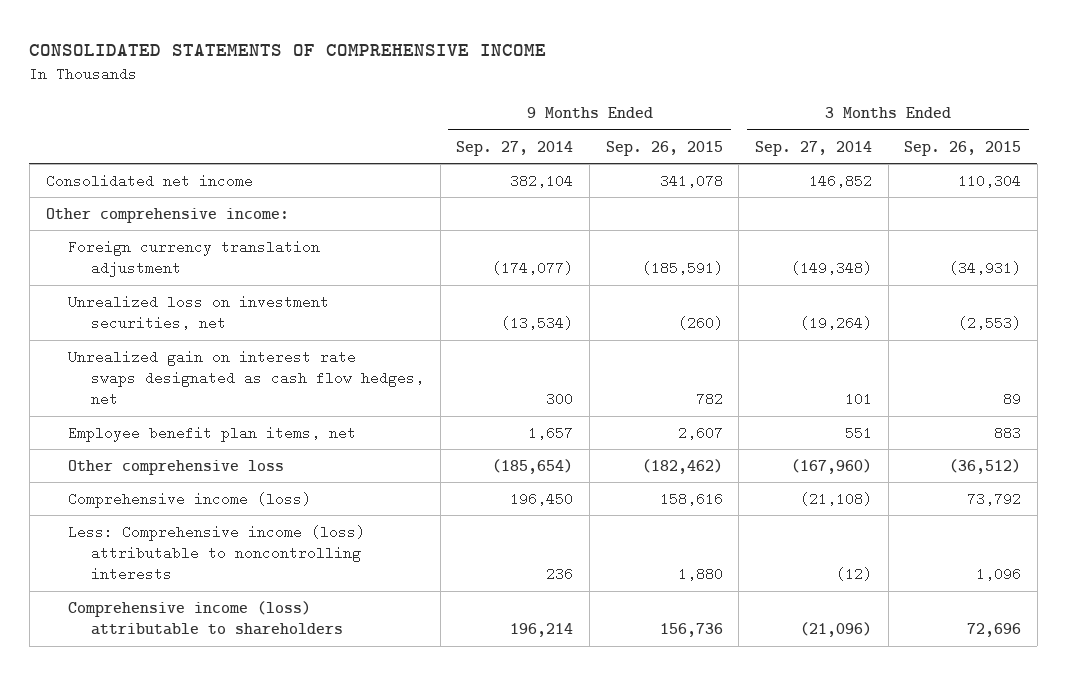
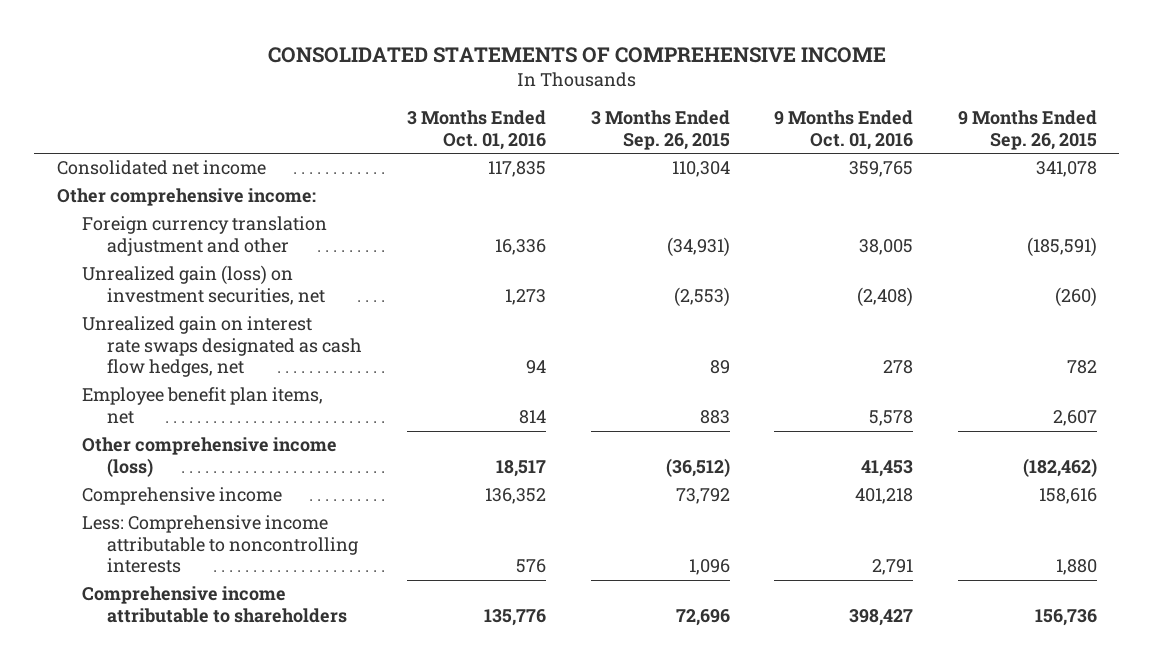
- | 9 Months Ended Sep. 27, 2014 | 9 Months Ended Sep. 26, 2015 | 3 Months Ended Sep. 27, 2014 | 3 Months Ended Sep. 26, 2015
+ | 3 Months Ended Oct. 01, 2016 | 3 Months Ended Sep. 26, 2015 | 9 Months Ended Oct. 01, 2016 | 9 Months Ended Sep. 26, 2015
- Foreign currency translation adjustment | (174,077) | (185,591) | (149,348) | (34,931)
- Unrealized loss on investment securities, net | (13,534) | (260) | (19,264) | (2,553)
+ Foreign currency translation adjustment and other | 16,336 | (34,931) | 38,005 | (185,591)
+ Unrealized gain (loss) on investment securities, net | 1,273 | (2,553) | (2,408) | (260)
- Other comprehensive loss | (185,654) | (182,462) | (167,960) | (36,512)
- Comprehensive income (loss) | 196,450 | 158,616 | (21,108) | 73,792
- Less: Comprehensive income (loss) attributable to noncontrolling interests | 236 | 1,880 | (12) | 1,096
- Comprehensive income (loss) attributable to shareholders | 196,214 | 156,736 | (21,096) | 72,696
+ Other comprehensive income (loss) | 18,517 | (36,512) | 41,453 | (182,462)
+ Comprehensive income | 136,352 | 73,792 | 401,218 | 158,616
+ Less: Comprehensive income attributable to noncontrolling interests | 576 | 1,096 | 2,791 | 1,880
+ Comprehensive income attributable to shareholders | 135,776 | 72,696 | 398,427 | 156,736

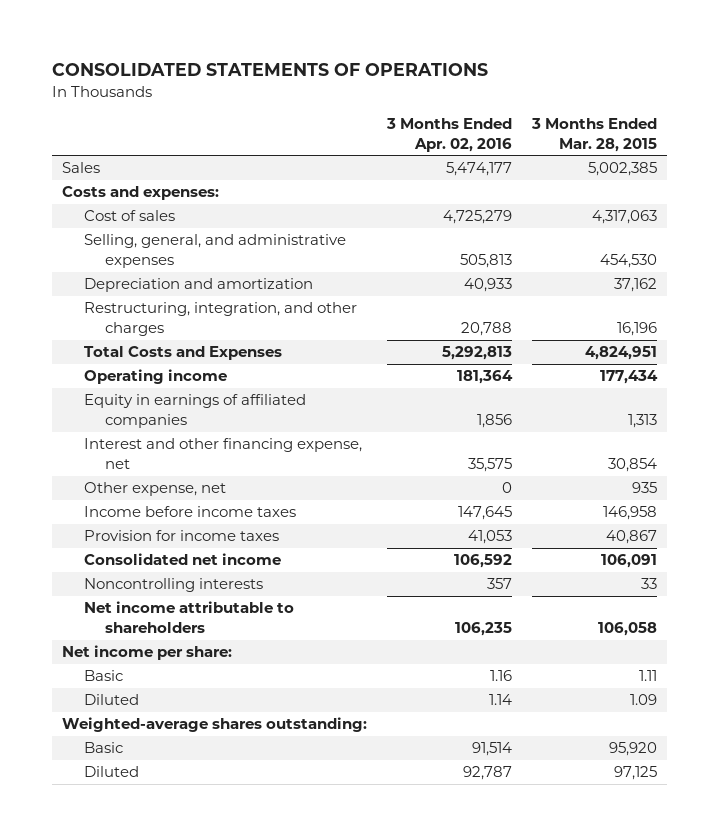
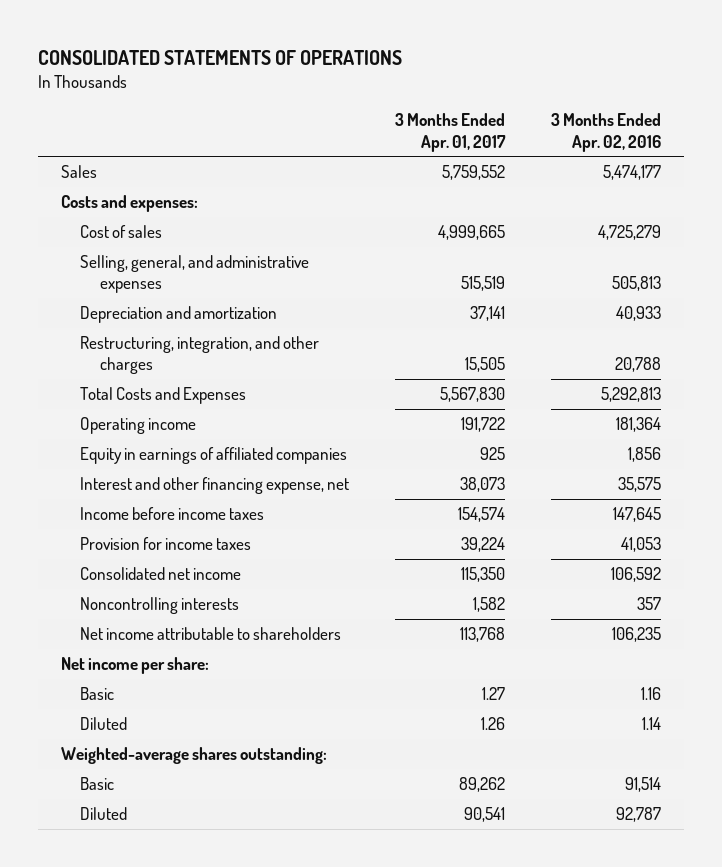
- | 3 Months Ended Apr. 02, 2016 | 3 Months Ended Mar. 28, 2015
+ | 3 Months Ended Apr. 01, 2017 | 3 Months Ended Apr. 02, 2016
- Other expense, net | 0 | 935

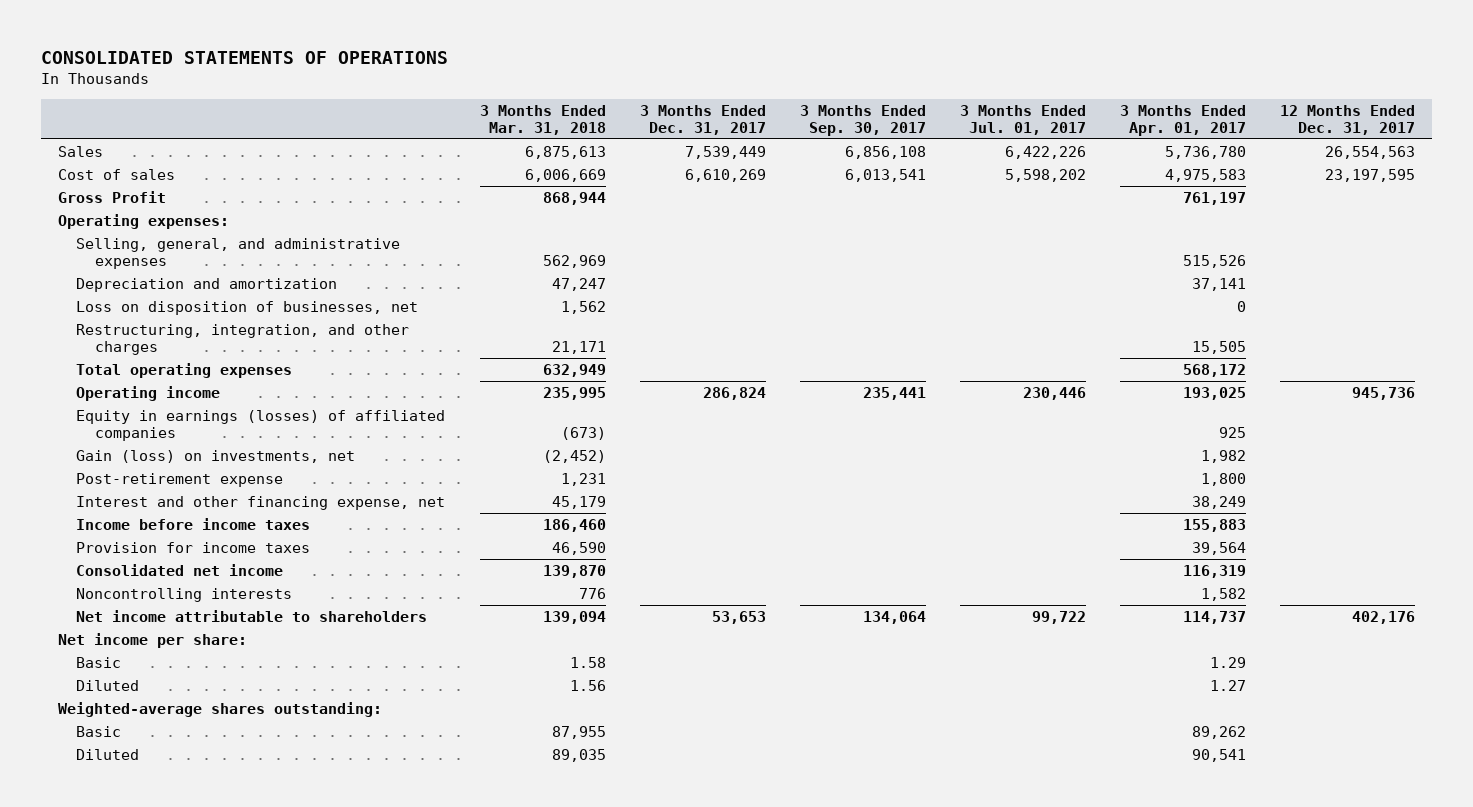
- | 3 Months Ended Apr. 01, 2017 | 3 Months Ended Apr. 02, 2016
+ | 3 Months Ended Mar. 31, 2018 | 3 Months Ended Dec. 31, 2017 | 3 Months Ended Sep. 30, 2017 | 3 Months Ended Jul. 01, 2017 | 3 Months Ended Apr. 01, 2017 | 12 Months Ended Dec. 31, 2017
- Sales | 5,759,552 | 5,474,177
- Costs and expenses:
- Cost of sales | 4,999,665 | 4,725,279
- Selling, general, and administrative expenses | 515,519 | 505,813
+ Sales | 6,875,613 | 7,539,449 | 6,856,108 | 6,422,226 | 5,736,780 | 26,554,563
+ Cost of sales | 6,006,669 | 6,610,269 | 6,013,541 | 5,598,202 | 4,975,583 | 23,197,595
+ Gross Profit | 868,944 | | | | 761,197 |
+ Operating expenses:
+ Selling, general, and administrative expenses | 562,969 | | | | 515,526 |
+ Loss on disposition of businesses, net | 1,562 | | | | 0 |
- Total Costs and Expenses | 5,567,830 | 5,292,813
- Operating income | 191,722 | 181,364
- Equity in earnings of affiliated companies | 925 | 1,856
- Interest and other financing expense, net | 38,073 | 35,575
- Income before income taxes | 154,574 | 147,645
- Provision for income taxes | 39,224 | 41,053
- Consolidated net income | 115,350 | 106,592
+ Total operating expenses | 632,949 | | | | 568,172 |
+ Operating income | 235,995 | 286,824 | 235,441 | 230,446 | 193,025 | 945,736
+ Equity in earnings (losses) of affiliated companies | (673) | | | | 925 |
+ Gain (loss) on investments, net | (2,452) | | | | 1,982 |
+ Post-retirement expense | 1,231 | | | | 1,800 |
+ Interest and other financing expense, net | 45,179 | | | | 38,249 |
+ Income before income taxes | 186,460 | | | | 155,883 |
+ Provision for income taxes | 46,590 | | | | 39,564 |
+ Consolidated net income | 139,870 | | | | 116,319 |
- Net income attributable to shareholders | 113,768 | 106,235
+ Net income attributable to shareholders | 139,094 | 53,653 | 134,064 | 99,722 | 114,737 | 402,176
- Basic | 1.27 | 1.16
- Diluted | 1.26 | 1.14
+ Basic | 1.58 | | | | 1.29 |
+ Diluted | 1.56 | | | | 1.27 |

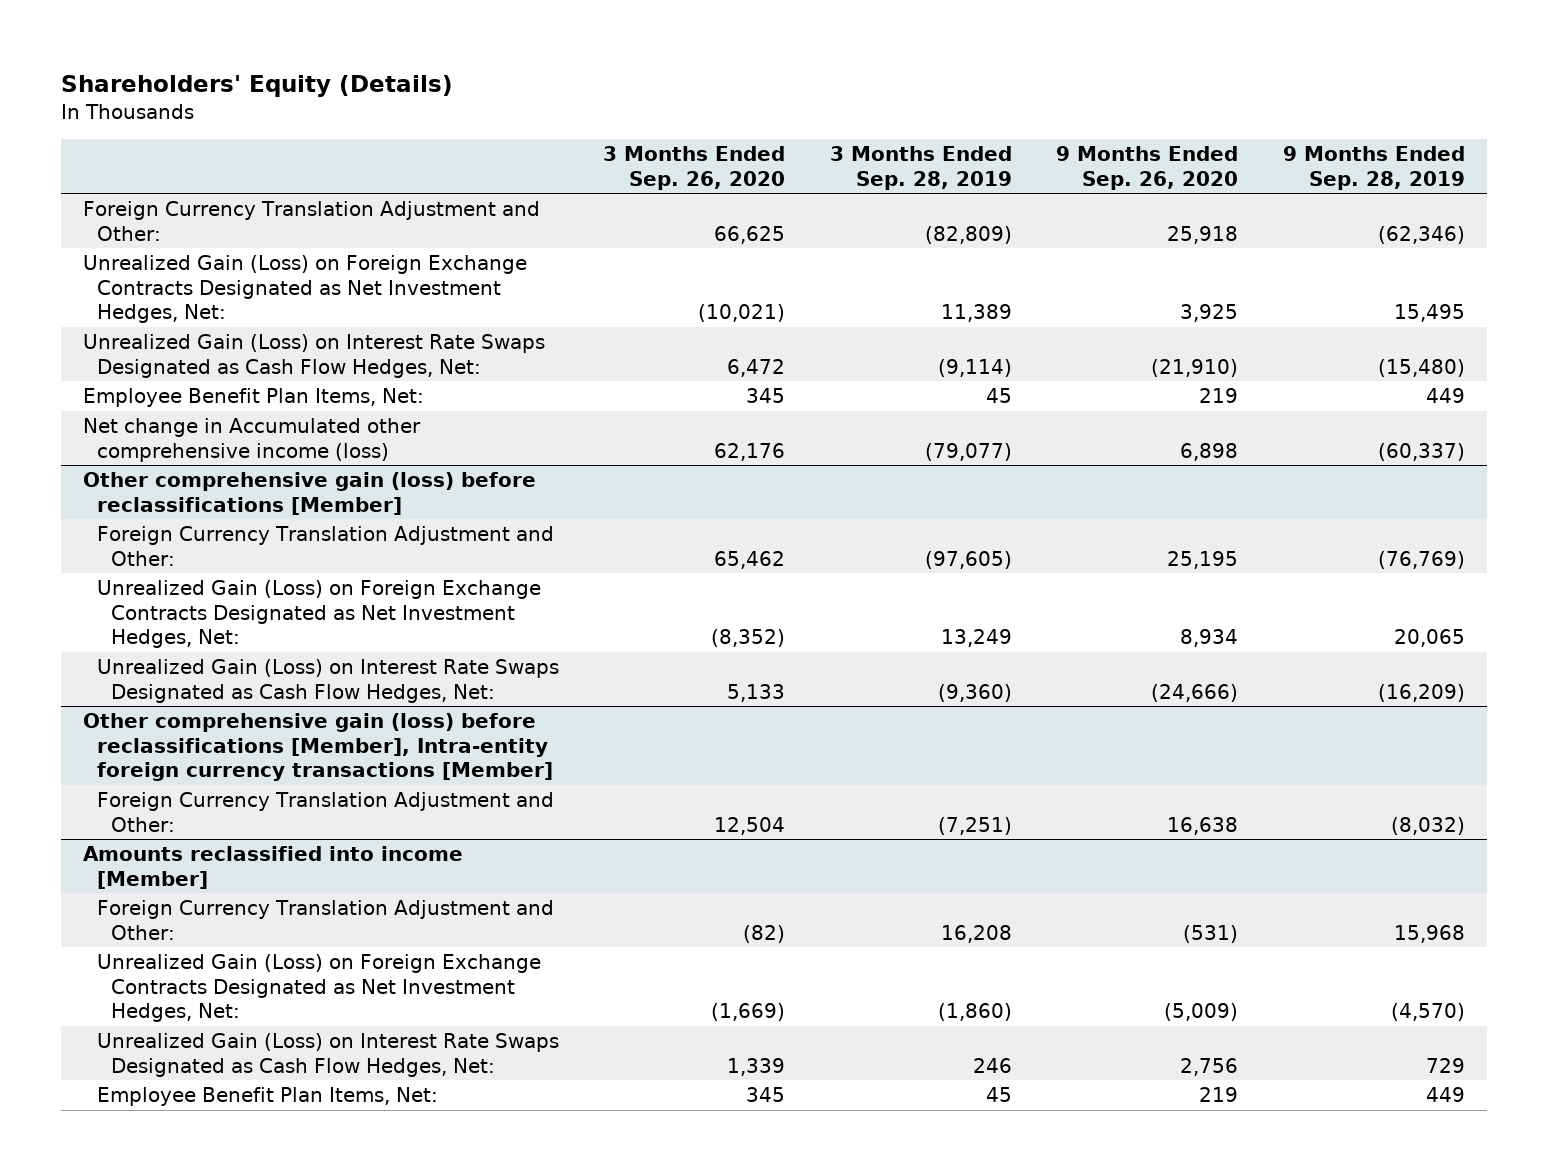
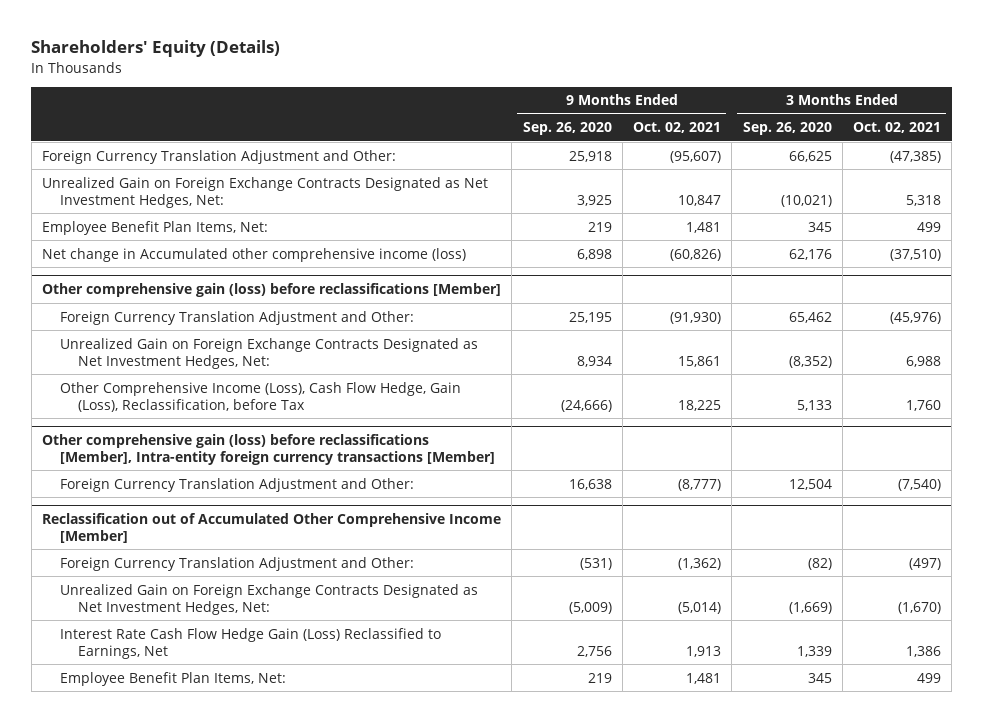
- | 3 Months Ended Sep. 26, 2020 | 3 Months Ended Sep. 28, 2019 | 9 Months Ended Sep. 26, 2020 | 9 Months Ended Sep. 28, 2019
+ | 9 Months Ended Sep. 26, 2020 | 9 Months Ended Oct. 02, 2021 | 3 Months Ended Sep. 26, 2020 | 3 Months Ended Oct. 02, 2021
- Unrealized Gain (Loss) on Foreign Exchange Contracts Designated as Net Investment Hedges, Net: | (10,021) | 11,389 | 3,925 | 15,495
- Unrealized Gain (Loss) on Interest Rate Swaps Designated as Cash Flow Hedges, Net: | 6,472 | (9,114) | (21,910) | (15,480)
+ Unrealized Gain on Foreign Exchange Contracts Designated as Net Investment Hedges, Net: | 3,925 | 10,847 | (10,021) | 5,318
@ Other comprehensive gain (loss) before reclassifications [Member]
- Unrealized Gain (Loss) on Foreign Exchange Contracts Designated as Net Investment Hedges, Net: | (8,352) | 13,249 | 8,934 | 20,065
- Unrealized Gain (Loss) on Interest Rate Swaps Designated as Cash Flow Hedges, Net: | 5,133 | (9,360) | (24,666) | (16,209)
+ Unrealized Gain on Foreign Exchange Contracts Designated as Net Investment Hedges, Net: | 8,934 | 15,861 | (8,352) | 6,988
+ Other Comprehensive Income (Loss), Cash Flow Hedge, Gain (Loss), Reclassification, before Tax | (24,666) | 18,225 | 5,133 | 1,760
- Amounts reclassified into income [Member]
+ Reclassification out of Accumulated Other Comprehensive Income [Member]
- Unrealized Gain (Loss) on Foreign Exchange Contracts Designated as Net Investment Hedges, Net: | (1,669) | (1,860) | (5,009) | (4,570)
- Unrealized Gain (Loss) on Interest Rate Swaps Designated as Cash Flow Hedges, Net: | 1,339 | 246 | 2,756 | 729
+ Unrealized Gain on Foreign Exchange Contracts Designated as Net Investment Hedges, Net: | (5,009) | (5,014) | (1,669) | (1,670)
+ Interest Rate Cash Flow Hedge Gain (Loss) Reclassified to Earnings, Net | 2,756 | 1,913 | 1,339 | 1,386

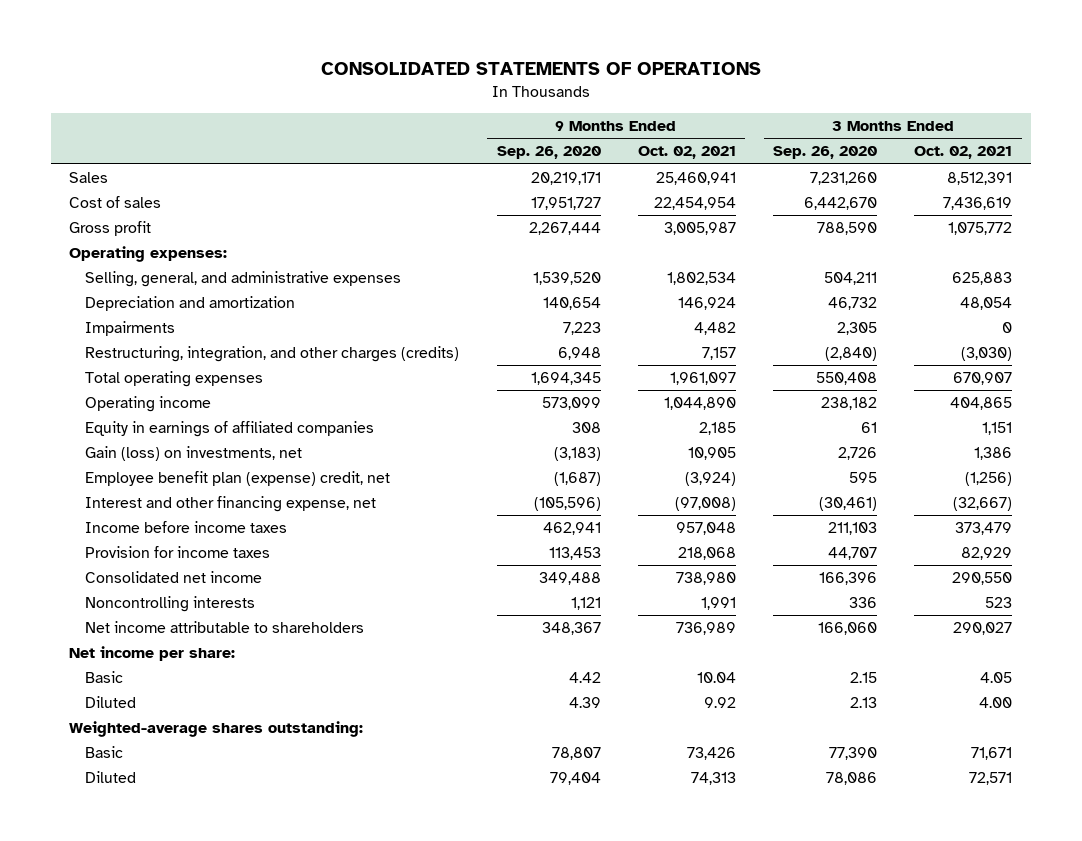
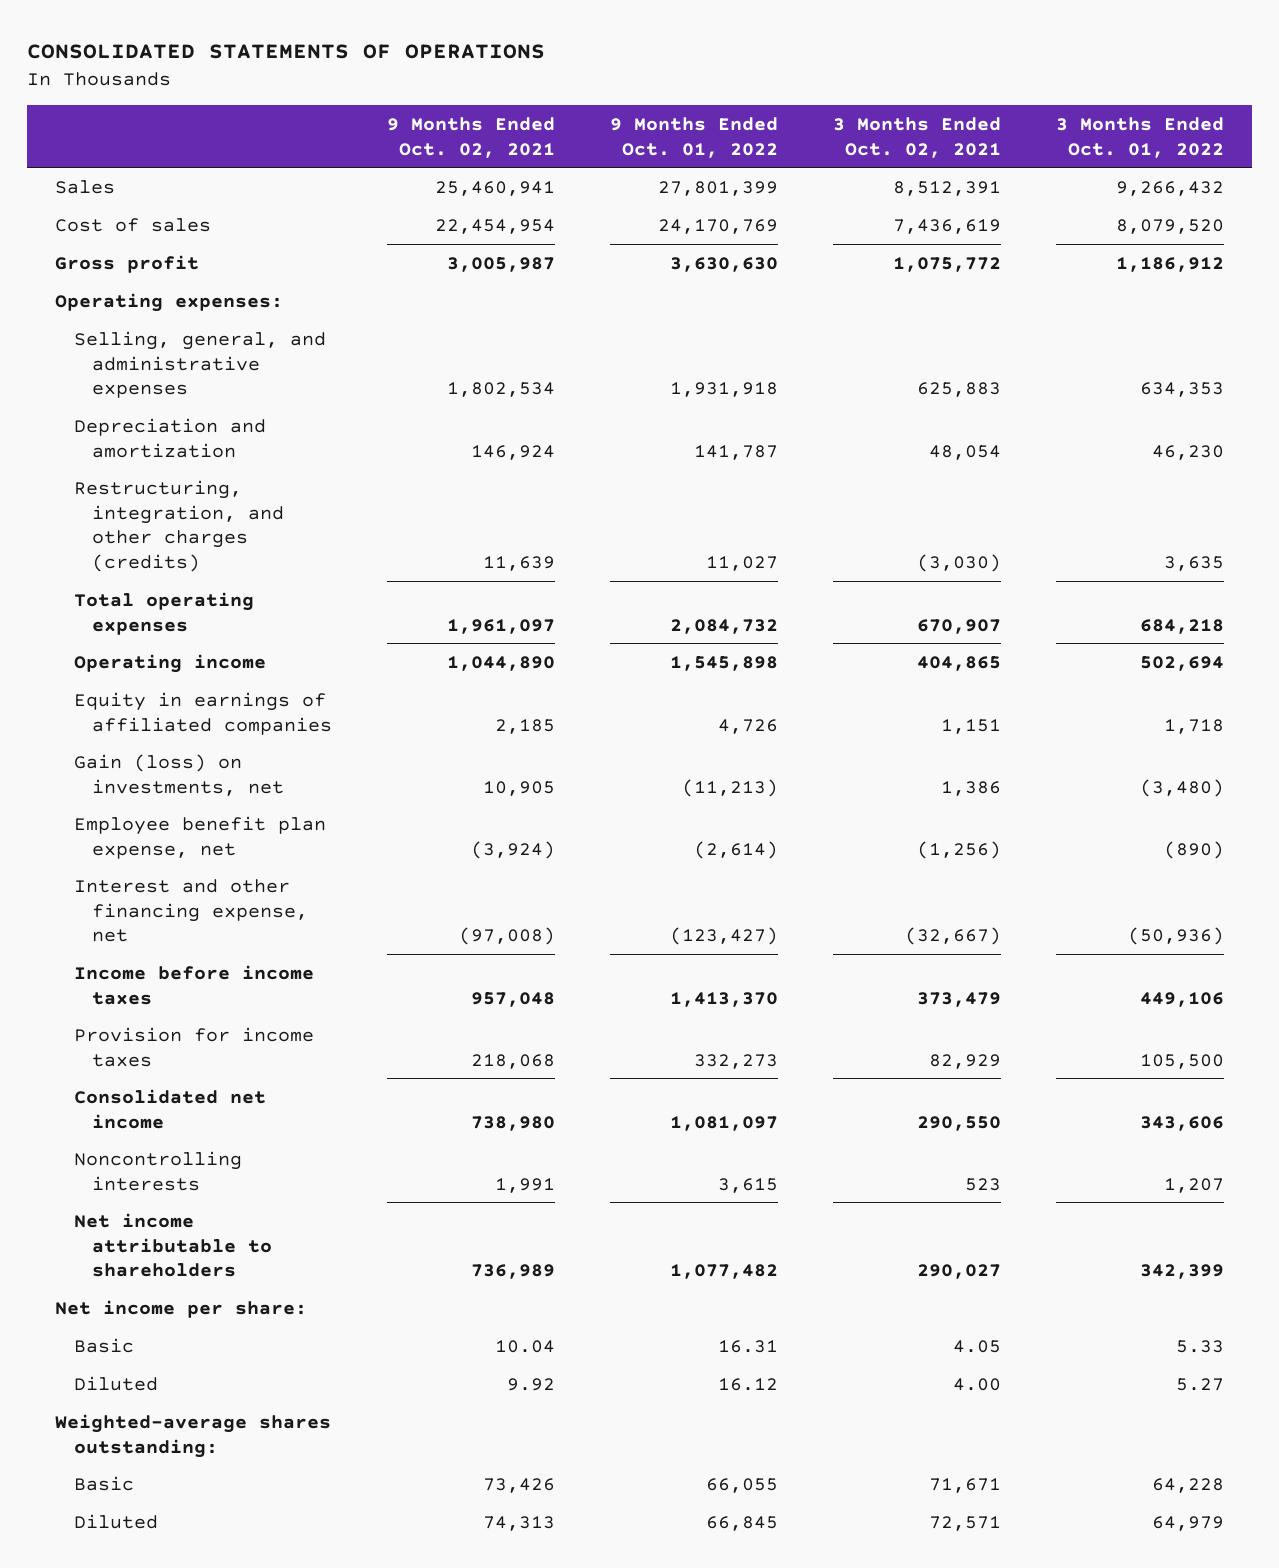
- | 9 Months Ended Sep. 26, 2020 | 9 Months Ended Oct. 02, 2021 | 3 Months Ended Sep. 26, 2020 | 3 Months Ended Oct. 02, 2021
+ | 9 Months Ended Oct. 02, 2021 | 9 Months Ended Oct. 01, 2022 | 3 Months Ended Oct. 02, 2021 | 3 Months Ended Oct. 01, 2022
- Impairments | 7,223 | 4,482 | 2,305 | 0
- Restructuring, integration, and other charges (credits) | 6,948 | 7,157 | (2,840) | (3,030)
+ Restructuring, integration, and other charges (credits) | 11,639 | 11,027 | (3,030) | 3,635
- Employee benefit plan (expense) credit, net | (1,687) | (3,924) | 595 | (1,256)
+ Employee benefit plan expense, net | (3,924) | (2,614) | (1,256) | (890)

